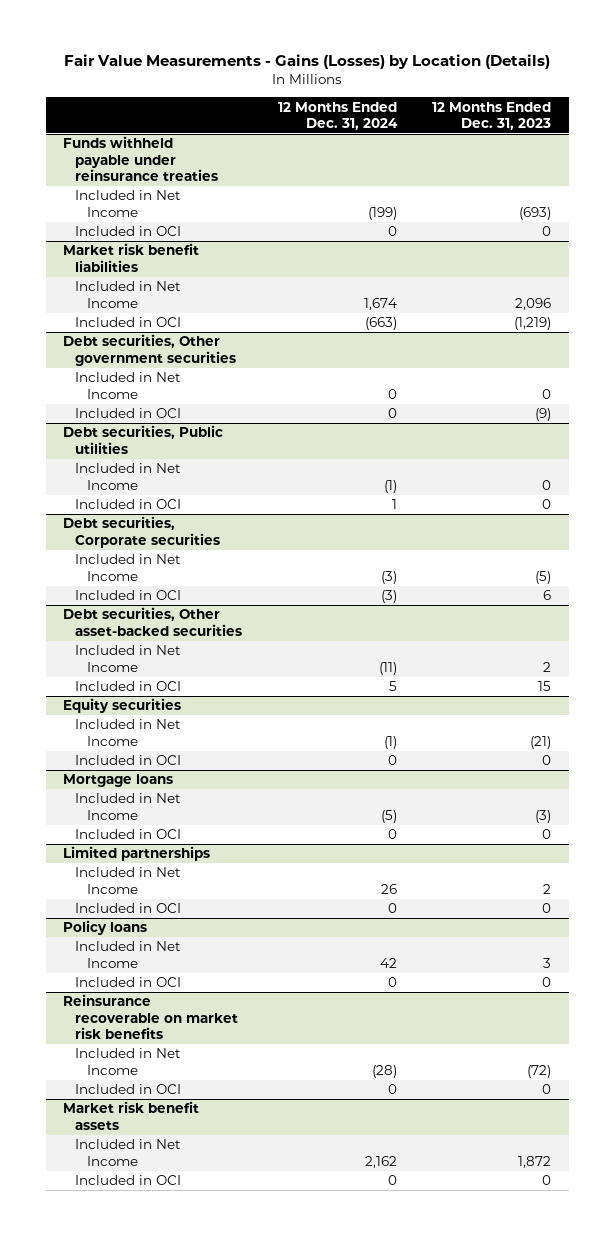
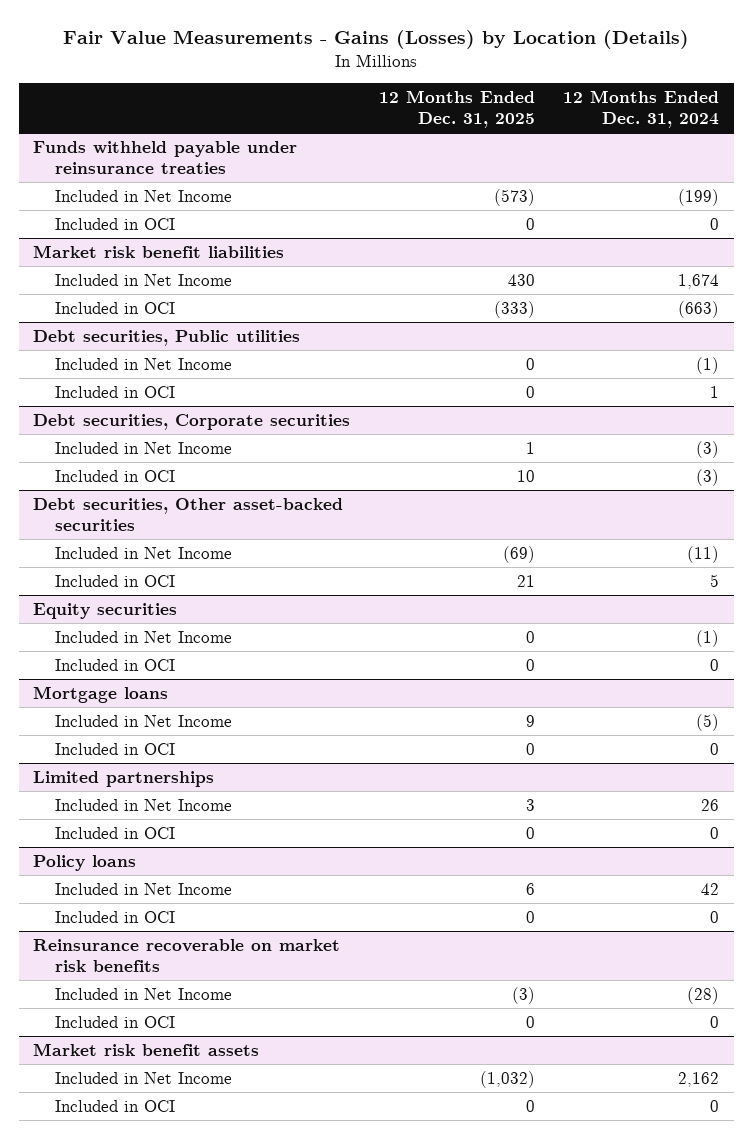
- | 12 Months Ended Dec. 31, 2024 | 12 Months Ended Dec. 31, 2023
+ | 12 Months Ended Dec. 31, 2025 | 12 Months Ended Dec. 31, 2024
- Debt securities, Other government securities
- Included in Net Income | 0 | 0
- Included in OCI | 0 | (9)

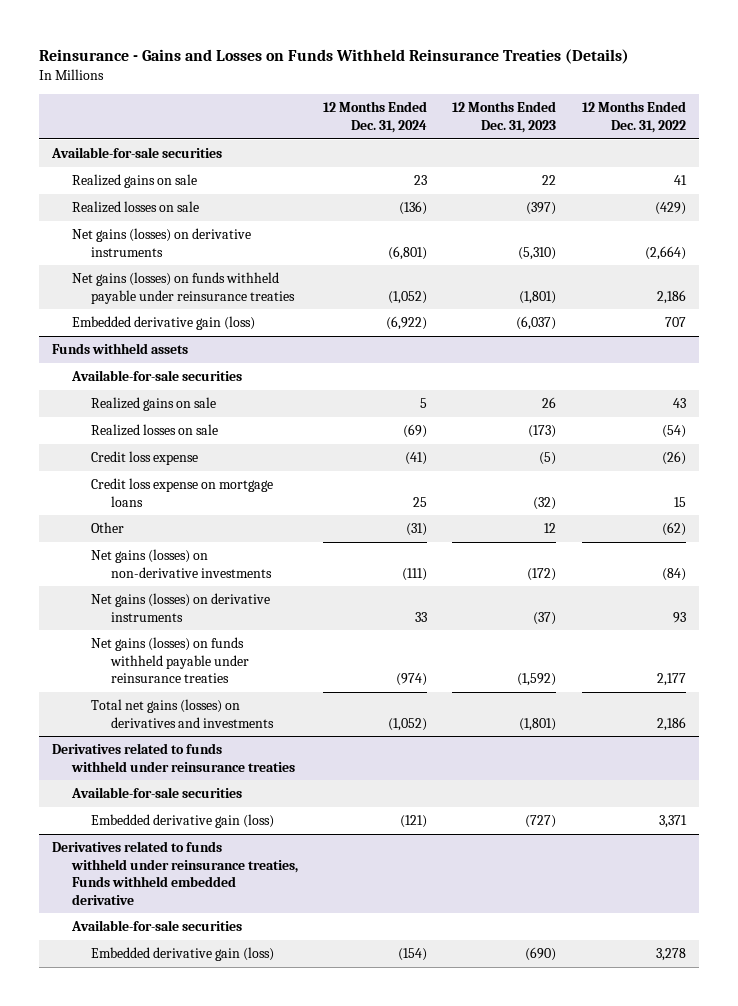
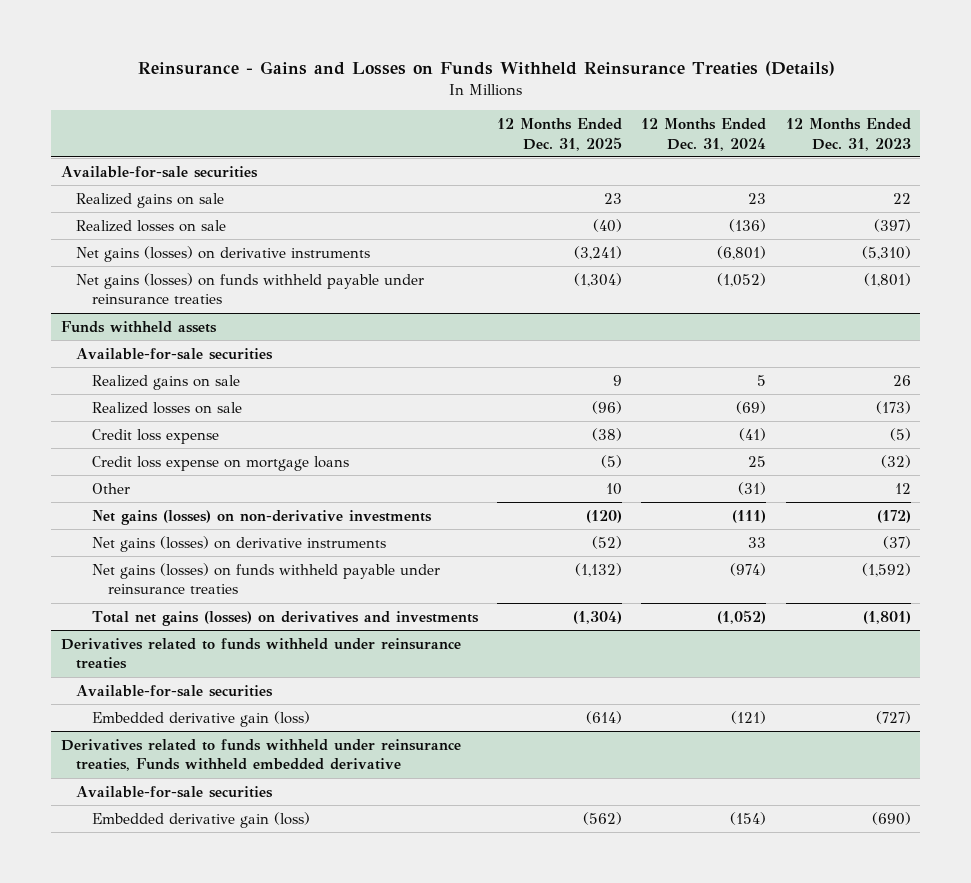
- | 12 Months Ended Dec. 31, 2024 | 12 Months Ended Dec. 31, 2023 | 12 Months Ended Dec. 31, 2022
+ | 12 Months Ended Dec. 31, 2025 | 12 Months Ended Dec. 31, 2024 | 12 Months Ended Dec. 31, 2023
- Embedded derivative gain (loss) | (6,922) | (6,037) | 707

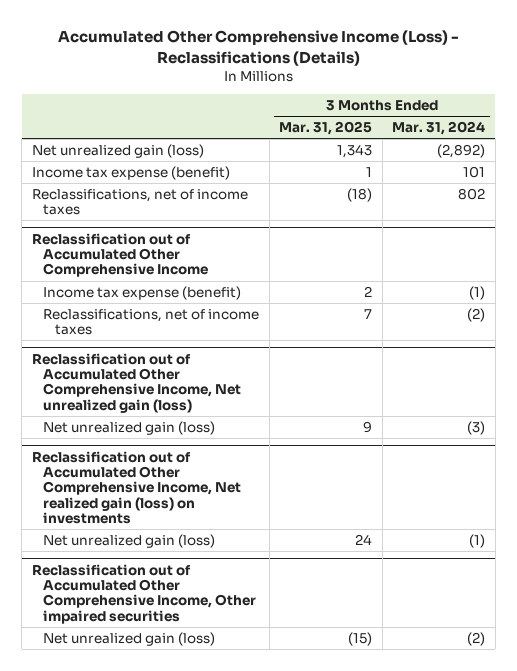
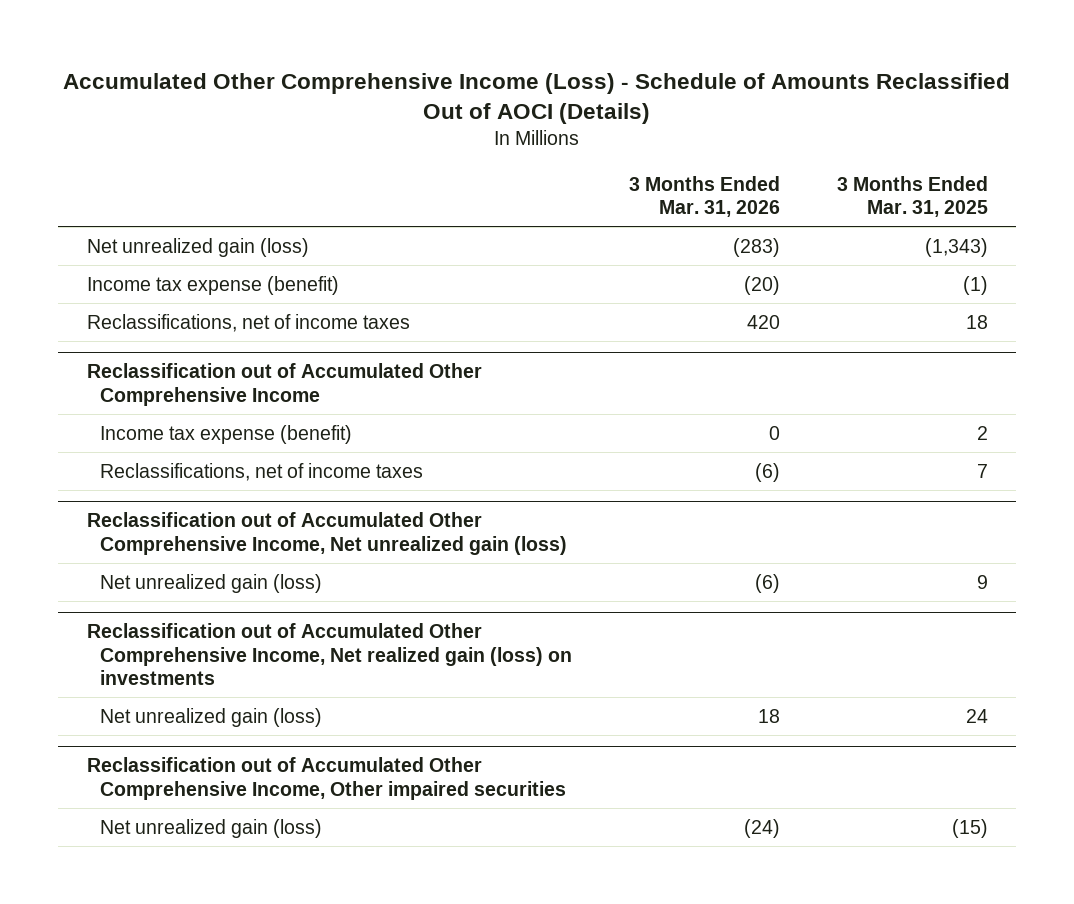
- Accumulated Other Comprehensive Income (Loss) - Reclassifications (Details)
+ Accumulated Other Comprehensive Income (Loss) - Schedule of Amounts Reclassified Out of AOCI (Details)
- | 3 Months Ended Mar. 31, 2025 | 3 Months Ended Mar. 31, 2024
+ | 3 Months Ended Mar. 31, 2026 | 3 Months Ended Mar. 31, 2025
- Net unrealized gain (loss) | 1,343 | (2,892)
- Income tax expense (benefit) | 1 | 101
- Reclassifications, net of income taxes | (18) | 802
+ Net unrealized gain (loss) | (283) | (1,343)
+ Income tax expense (benefit) | (20) | (1)
+ Reclassifications, net of income taxes | 420 | 18

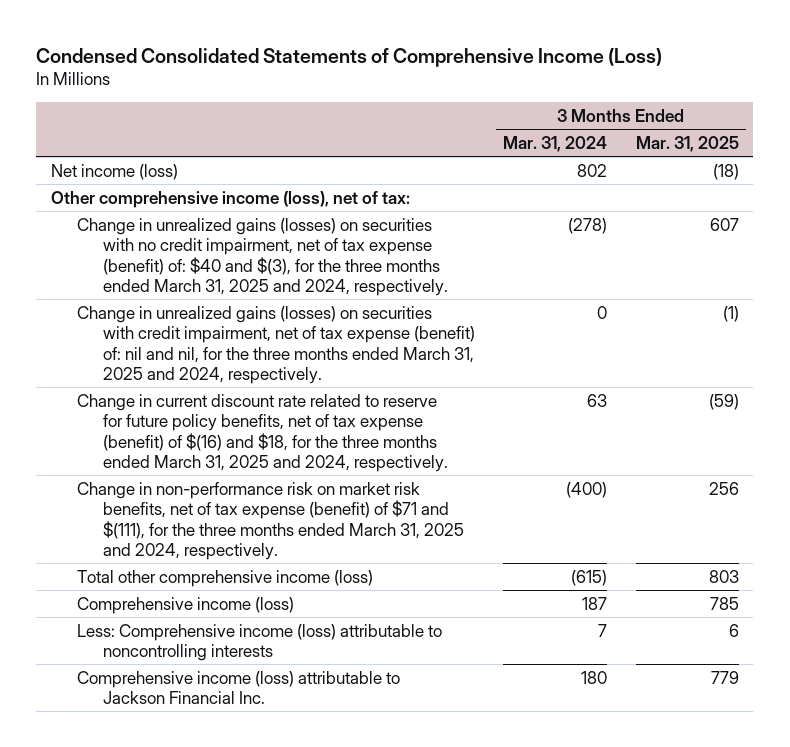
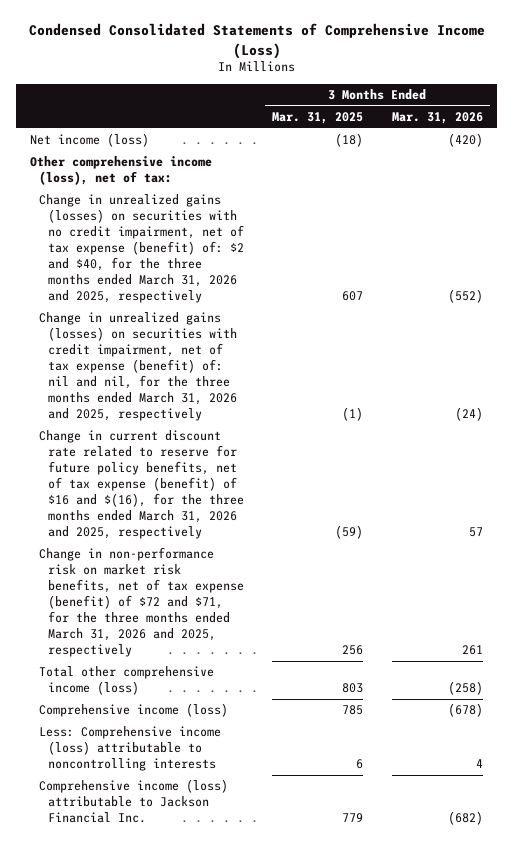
- | 3 Months Ended Mar. 31, 2024 | 3 Months Ended Mar. 31, 2025
+ | 3 Months Ended Mar. 31, 2025 | 3 Months Ended Mar. 31, 2026
- Change in unrealized gains (losses) on securities with no credit impairment, net of tax expense (benefit) of: $40 and $(3), for the three months ended March 31, 2025 and 2024, respectively. | (278) | 607
- Change in unrealized gains (losses) on securities with credit impairment, net of tax expense (benefit) of: nil and nil, for the three months ended March 31, 2025 and 2024, respectively. | 0 | (1)
- Change in current discount rate related to reserve for future policy benefits, net of tax expense (benefit) of $(16) and $18, for the three months ended March 31, 2025 and 2024, respectively. | 63 | (59)
- Change in non-performance risk on market risk benefits, net of tax expense (benefit) of $71 and $(111), for the three months ended March 31, 2025 and 2024, respectively. | (400) | 256
+ Change in unrealized gains (losses) on securities with no credit impairment, net of tax expense (benefit) of: $2 and $40, for the three months ended March 31, 2026 and 2025, respectively | 607 | (552)
+ Change in unrealized gains (losses) on securities with credit impairment, net of tax expense (benefit) of: nil and nil, for the three months ended March 31, 2026 and 2025, respectively | (1) | (24)
+ Change in current discount rate related to reserve for future policy benefits, net of tax expense (benefit) of $16 and $(16), for the three months ended March 31, 2026 and 2025, respectively | (59) | 57
+ Change in non-performance risk on market risk benefits, net of tax expense (benefit) of $72 and $71, for the three months ended March 31, 2026 and 2025, respectively | 256 | 261

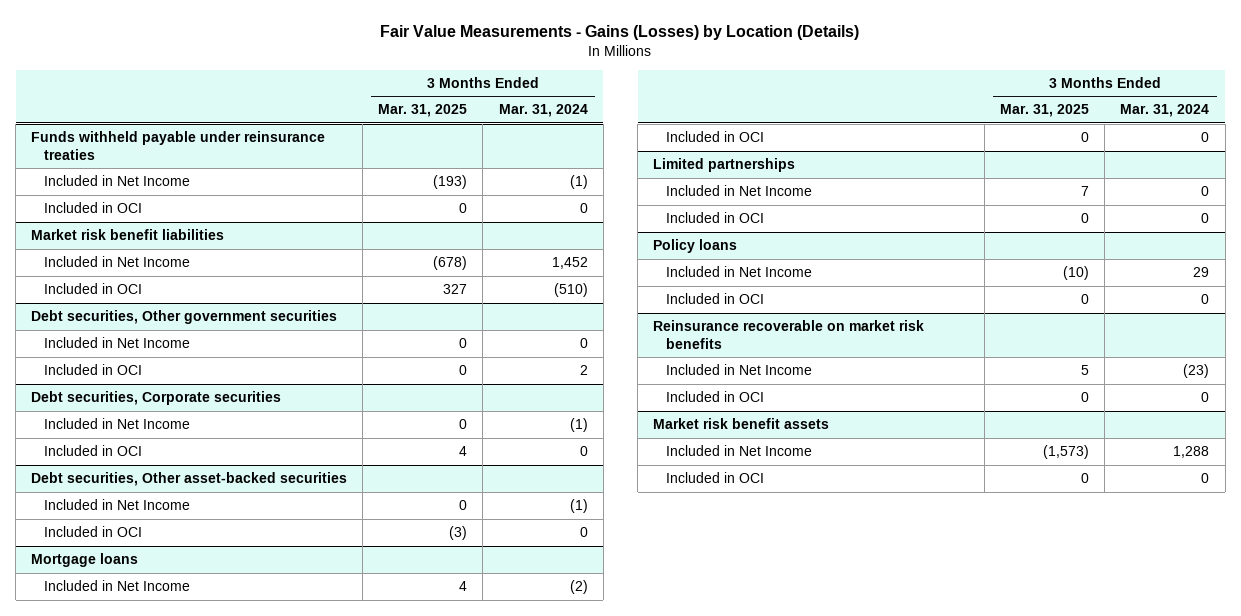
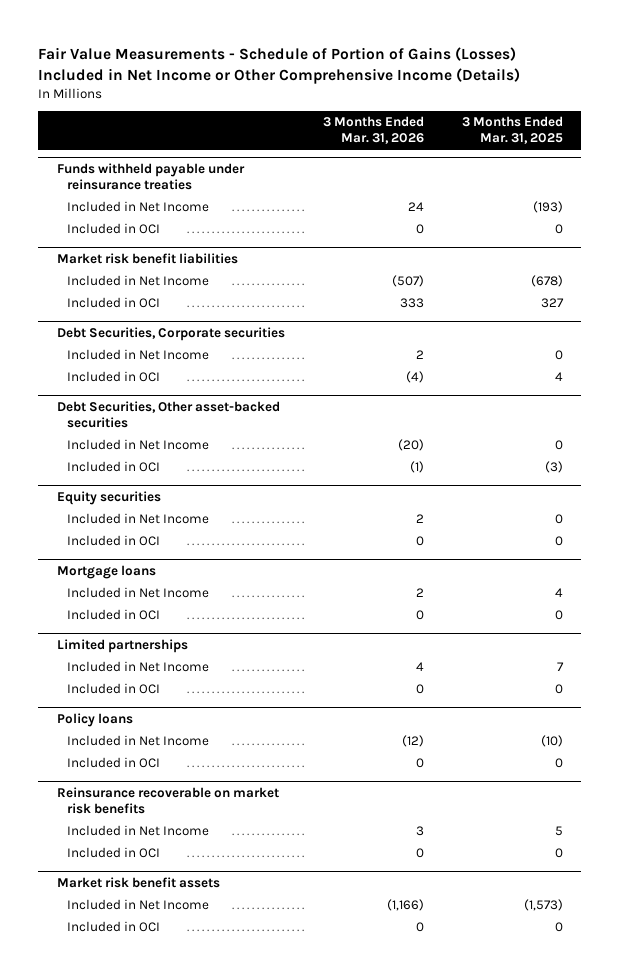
- Fair Value Measurements - Gains (Losses) by Location (Details)
+ Fair Value Measurements - Schedule of Portion of Gains (Losses) Included in Net Income or Other Comprehensive Income (Details)
- | 3 Months Ended Mar. 31, 2025 | 3 Months Ended Mar. 31, 2024
+ | 3 Months Ended Mar. 31, 2026 | 3 Months Ended Mar. 31, 2025
- Debt securities, Other government securities
- Included in Net Income | 0 | 0
- Included in OCI | 0 | 2
- Debt securities, Corporate securities
+ Debt Securities, Corporate securities
- Debt securities, Other asset-backed securities
+ Debt Securities, Other asset-backed securities
+ Equity securities
+ Included in Net Income | 2 | 0
+ Included in OCI | 0 | 0

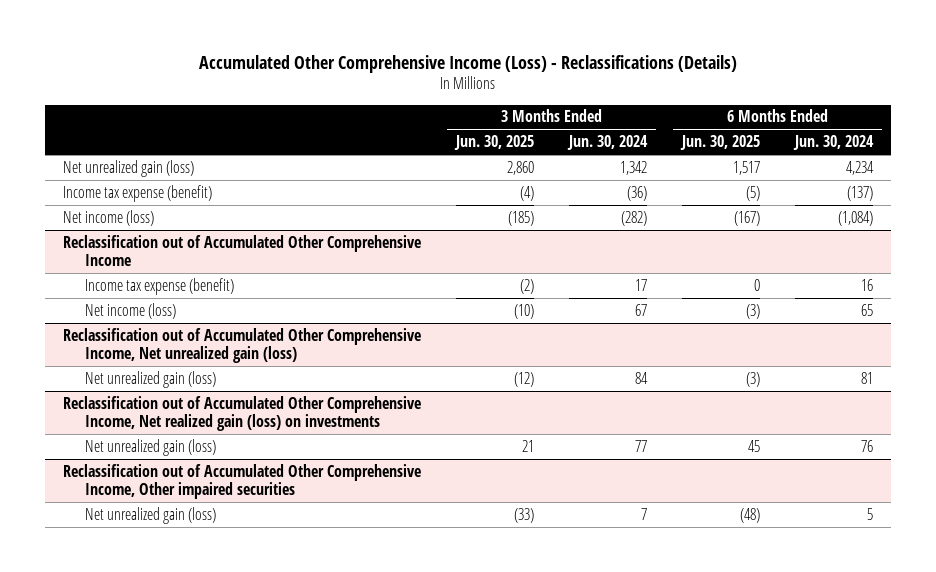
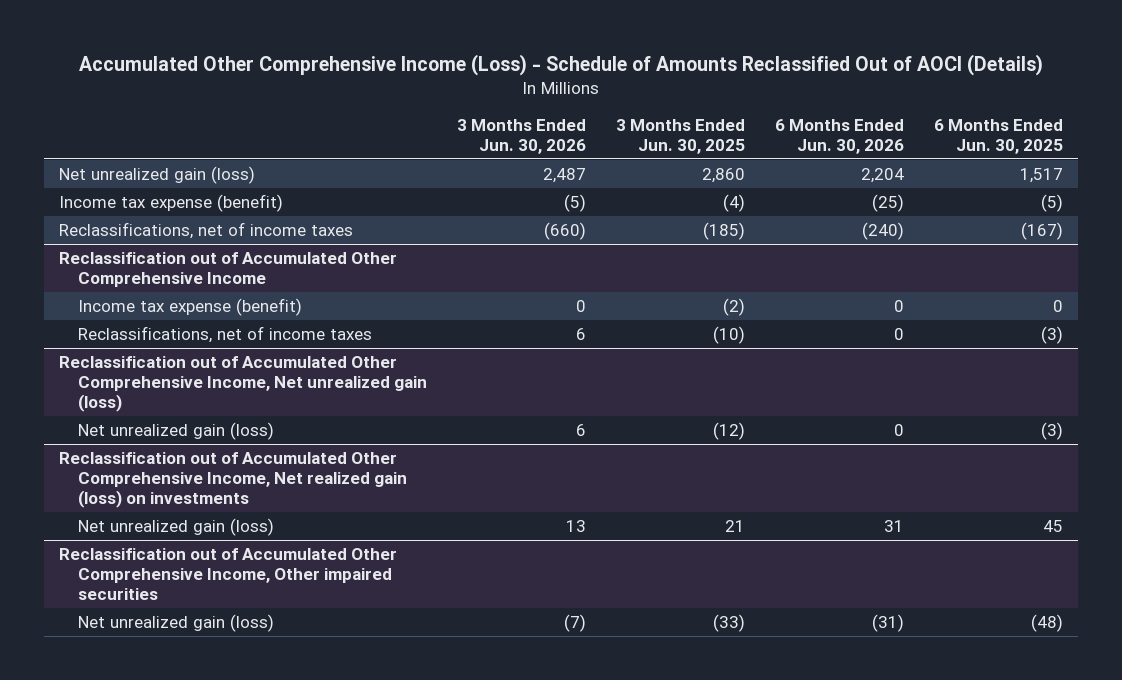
- Accumulated Other Comprehensive Income (Loss) - Reclassifications (Details)
+ Accumulated Other Comprehensive Income (Loss) - Schedule of Amounts Reclassified Out of AOCI (Details)
- | 3 Months Ended Jun. 30, 2025 | 3 Months Ended Jun. 30, 2024 | 6 Months Ended Jun. 30, 2025 | 6 Months Ended Jun. 30, 2024
+ | 3 Months Ended Jun. 30, 2026 | 3 Months Ended Jun. 30, 2025 | 6 Months Ended Jun. 30, 2026 | 6 Months Ended Jun. 30, 2025
- Net income (loss) | (185) | (282) | (167) | (1,084)
+ Reclassifications, net of income taxes | (660) | (185) | (240) | (167)
@ Reclassification out of Accumulated Other Comprehensive Income
- Net income (loss) | (10) | 67 | (3) | 65
+ Reclassifications, net of income taxes | 6 | (10) | 0 | (3)

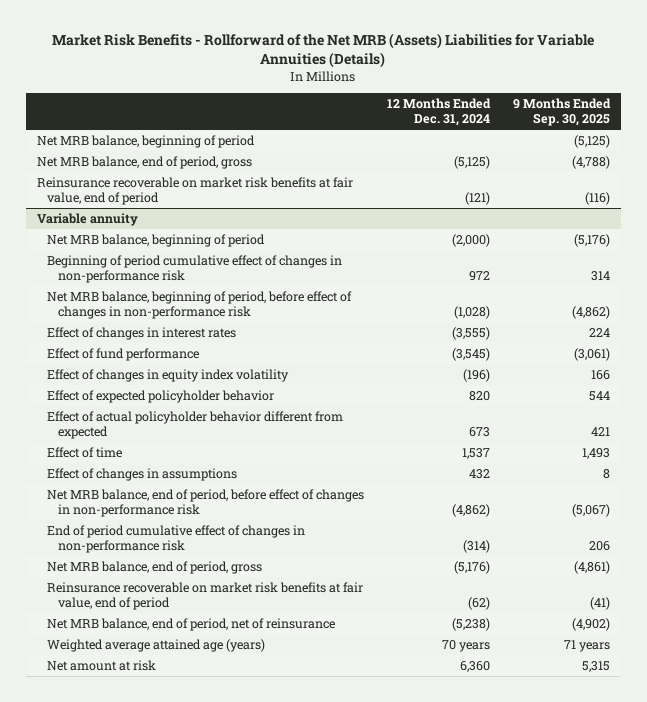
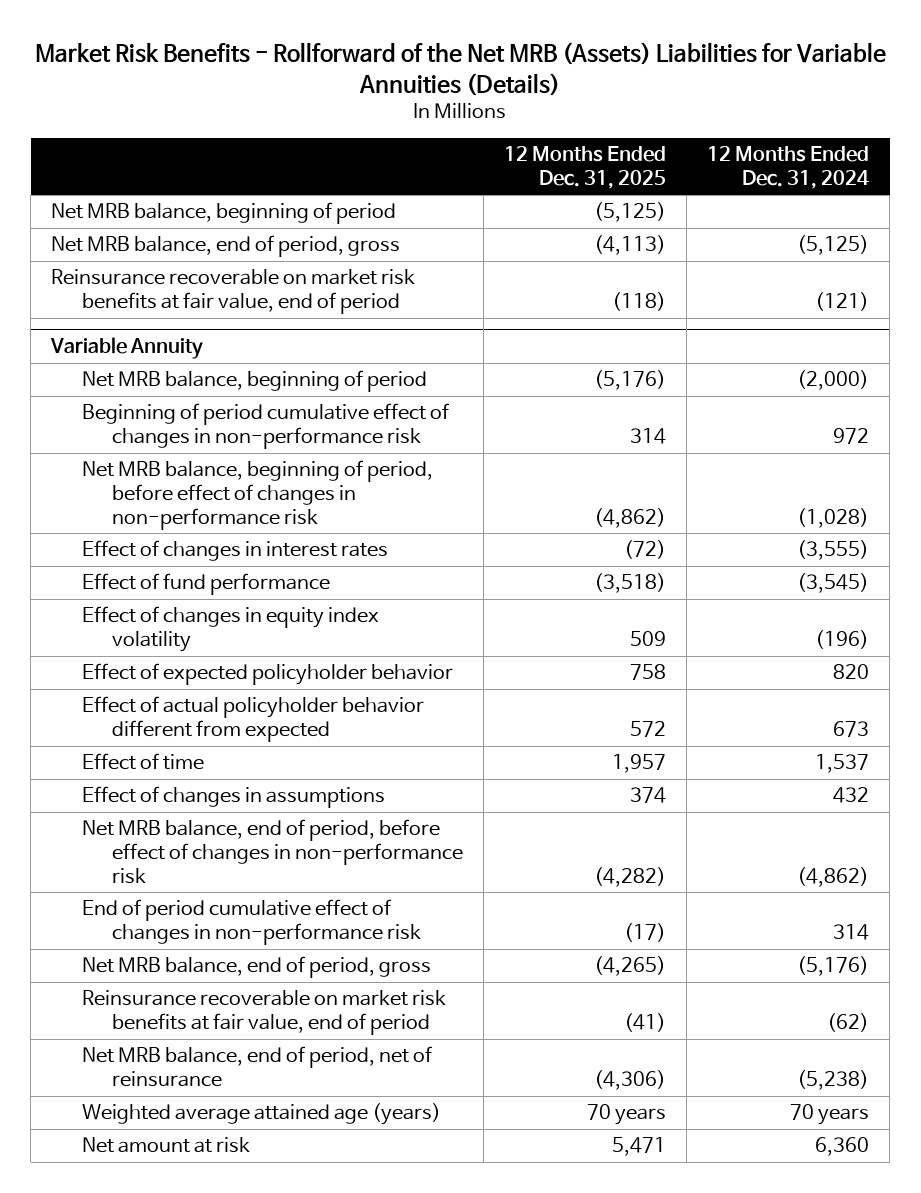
- | 12 Months Ended Dec. 31, 2024 | 9 Months Ended Sep. 30, 2025
+ | 12 Months Ended Dec. 31, 2025 | 12 Months Ended Dec. 31, 2024
- Variable annuity
+ Variable Annuity
- End of period cumulative effect of changes in non-performance risk | (314) | 206
+ End of period cumulative effect of changes in non-performance risk | (17) | 314

